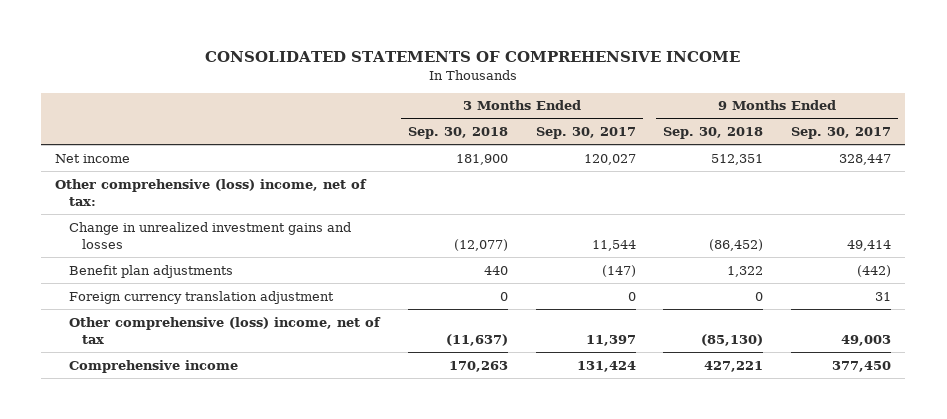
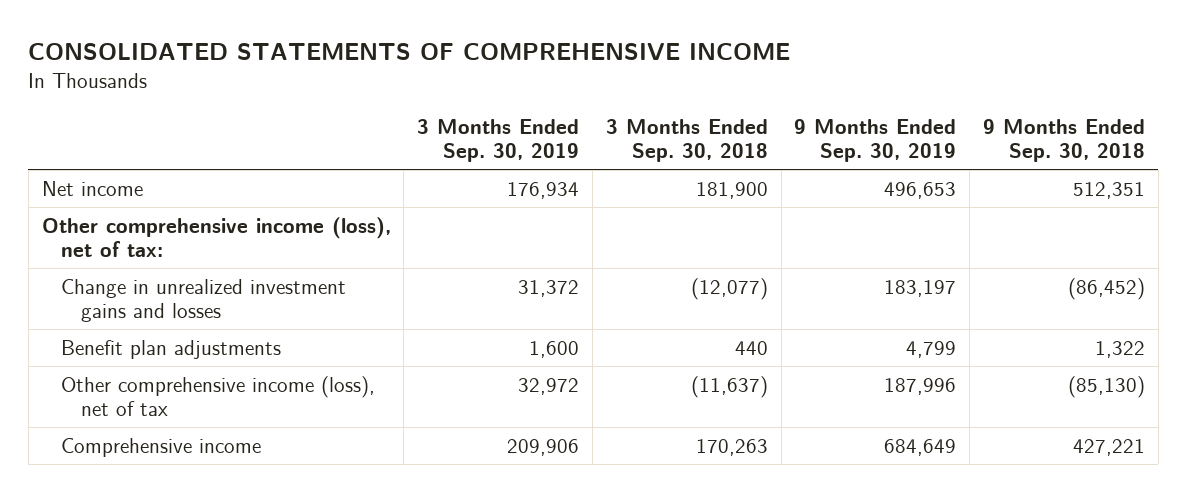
- | 3 Months Ended Sep. 30, 2018 | 3 Months Ended Sep. 30, 2017 | 9 Months Ended Sep. 30, 2018 | 9 Months Ended Sep. 30, 2017
+ | 3 Months Ended Sep. 30, 2019 | 3 Months Ended Sep. 30, 2018 | 9 Months Ended Sep. 30, 2019 | 9 Months Ended Sep. 30, 2018
- Other comprehensive (loss) income, net of tax:
+ Other comprehensive income (loss), net of tax:
- Foreign currency translation adjustment | 0 | 0 | 0 | 31
- Other comprehensive (loss) income, net of tax | (11,637) | 11,397 | (85,130) | 49,003
+ Other comprehensive income (loss), net of tax | 32,972 | (11,637) | 187,996 | (85,130)

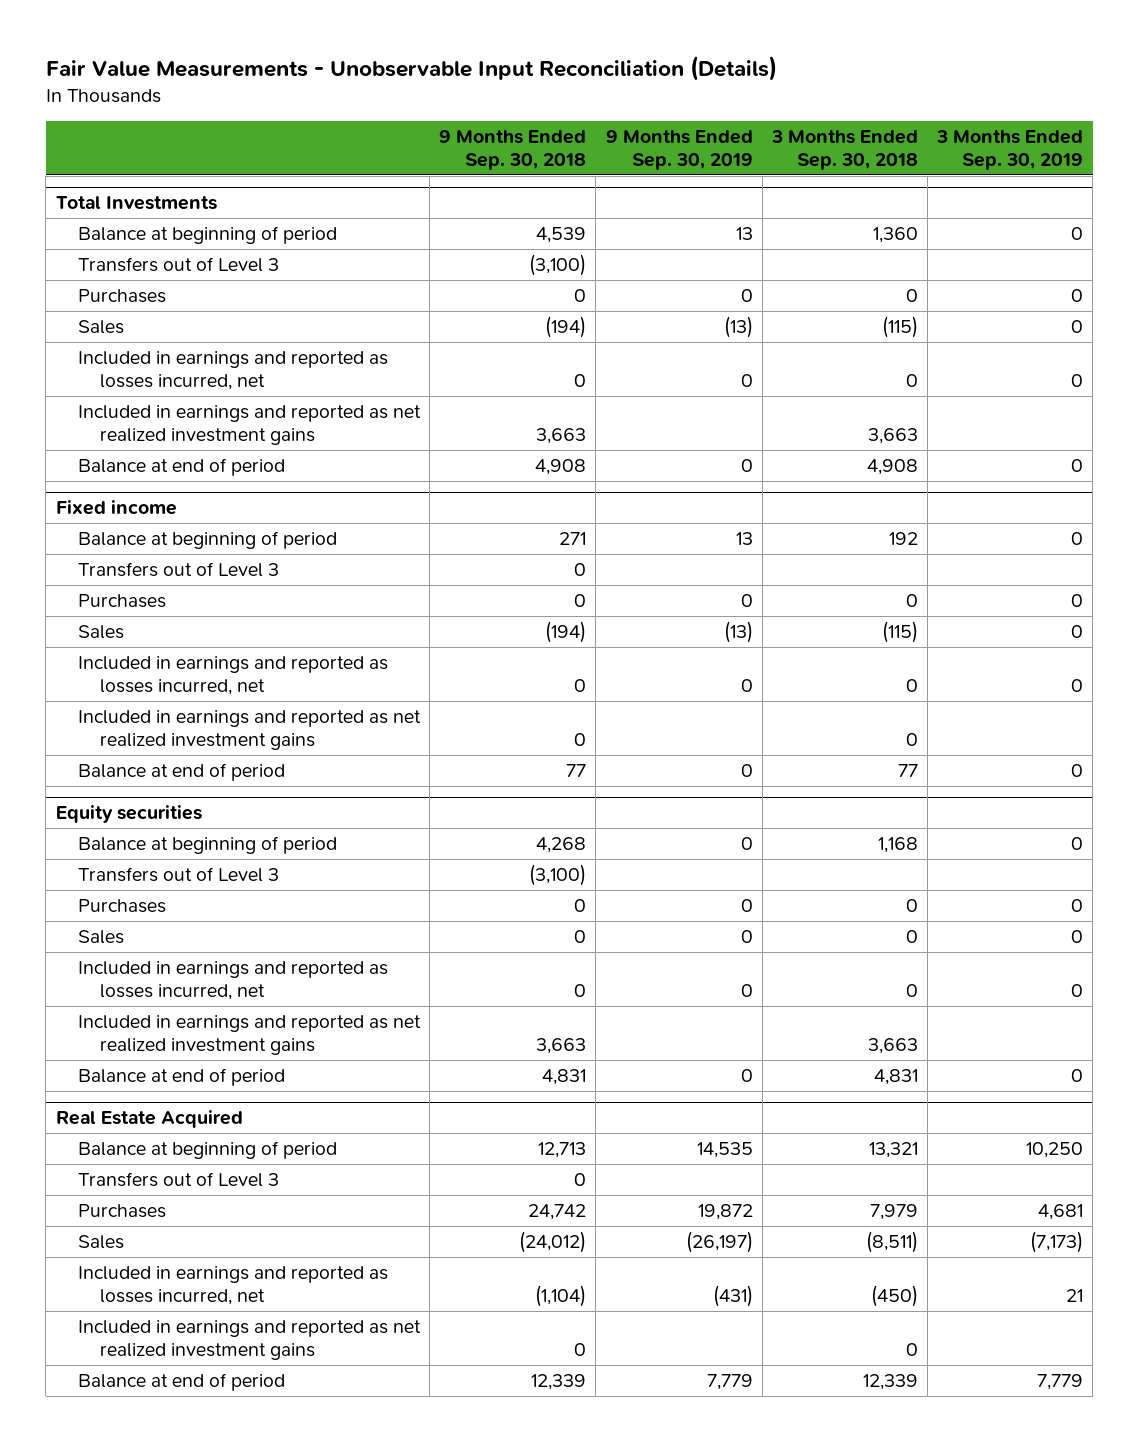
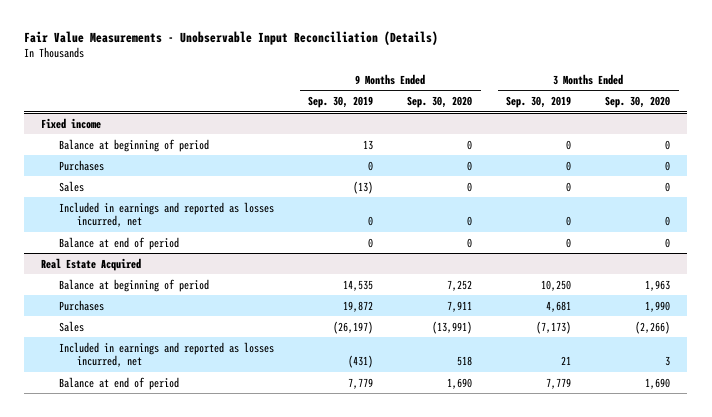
- | 9 Months Ended Sep. 30, 2018 | 9 Months Ended Sep. 30, 2019 | 3 Months Ended Sep. 30, 2018 | 3 Months Ended Sep. 30, 2019
+ | 9 Months Ended Sep. 30, 2019 | 9 Months Ended Sep. 30, 2020 | 3 Months Ended Sep. 30, 2019 | 3 Months Ended Sep. 30, 2020
- Total Investments
- Balance at beginning of period | 4,539 | 13 | 1,360 | 0
- Transfers out of Level 3 | (3,100) | | |
- Purchases | 0 | 0 | 0 | 0
- Sales | (194) | (13) | (115) | 0
- Included in earnings and reported as losses incurred, net | 0 | 0 | 0 | 0
- Included in earnings and reported as net realized investment gains | 3,663 | | 3,663 |
- Balance at end of period | 4,908 | 0 | 4,908 | 0
@ Fixed income
- Transfers out of Level 3 | 0 | | |
- Included in earnings and reported as net realized investment gains | 0 | | 0 |
- Equity securities
- Balance at beginning of period | 4,268 | 0 | 1,168 | 0
- Transfers out of Level 3 | (3,100) | | |
- Purchases | 0 | 0 | 0 | 0
- Sales | 0 | 0 | 0 | 0
- Included in earnings and reported as losses incurred, net | 0 | 0 | 0 | 0
- Included in earnings and reported as net realized investment gains | 3,663 | | 3,663 |
- Balance at end of period | 4,831 | 0 | 4,831 | 0
@ Real Estate Acquired
- Transfers out of Level 3 | 0 | | |
- Included in earnings and reported as net realized investment gains | 0 | | 0 |

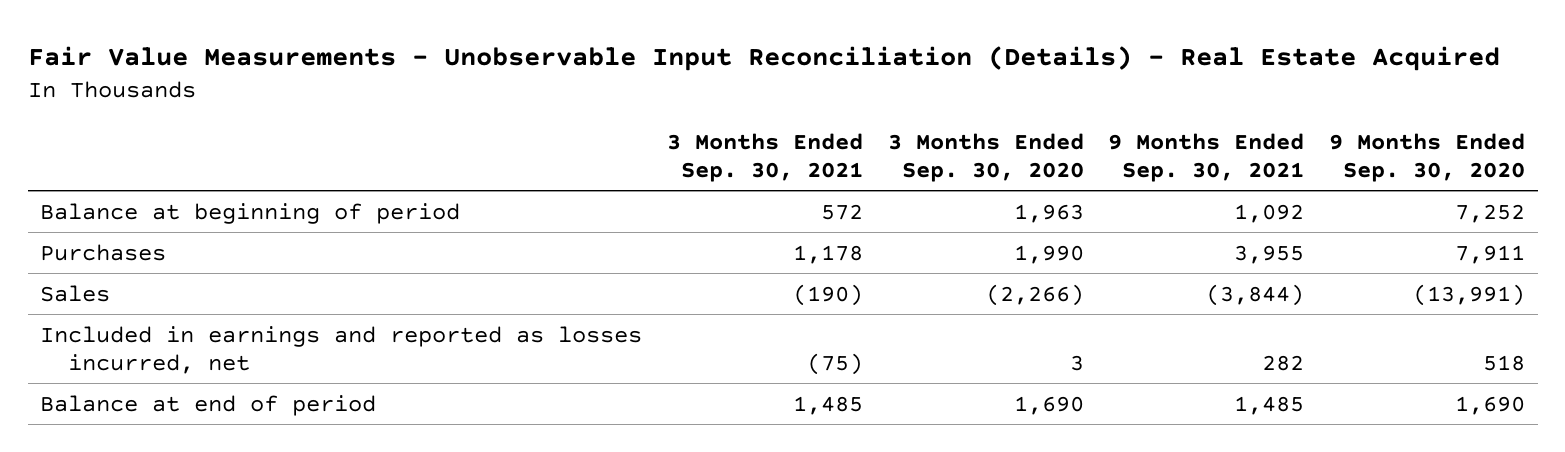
- Fair Value Measurements - Unobservable Input Reconciliation (Details)
+ Fair Value Measurements - Unobservable Input Reconciliation (Details) - Real Estate Acquired
- | 9 Months Ended Sep. 30, 2019 | 9 Months Ended Sep. 30, 2020 | 3 Months Ended Sep. 30, 2019 | 3 Months Ended Sep. 30, 2020
+ | 3 Months Ended Sep. 30, 2021 | 3 Months Ended Sep. 30, 2020 | 9 Months Ended Sep. 30, 2021 | 9 Months Ended Sep. 30, 2020
- Fixed income
- Balance at beginning of period | 13 | 0 | 0 | 0
- Purchases | 0 | 0 | 0 | 0
- Sales | (13) | 0 | 0 | 0
- Included in earnings and reported as losses incurred, net | 0 | 0 | 0 | 0
- Balance at end of period | 0 | 0 | 0 | 0
- Real Estate Acquired

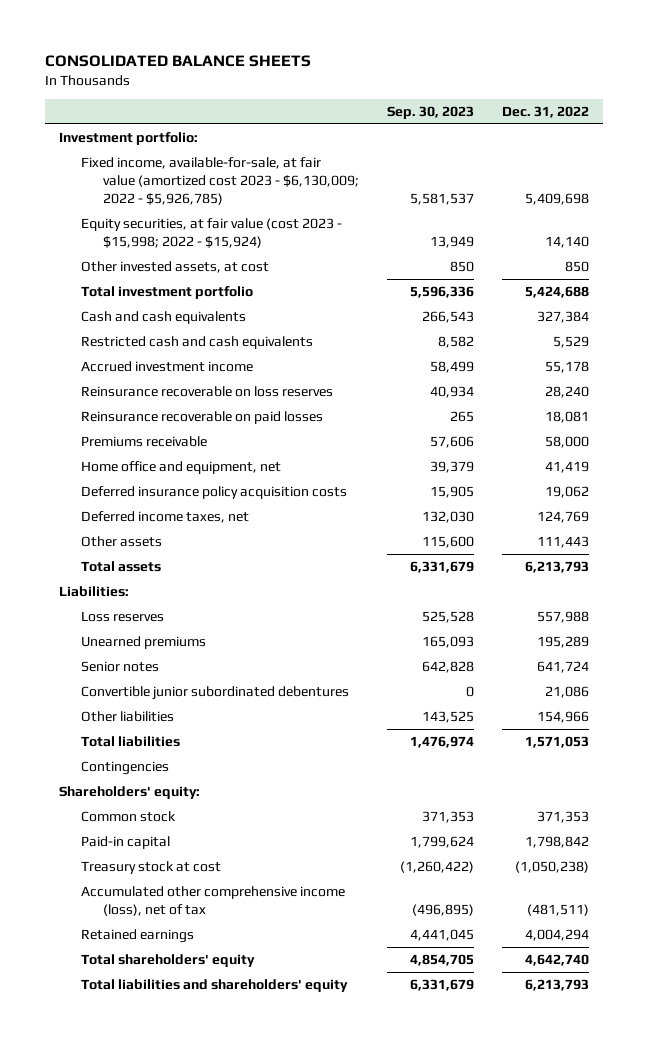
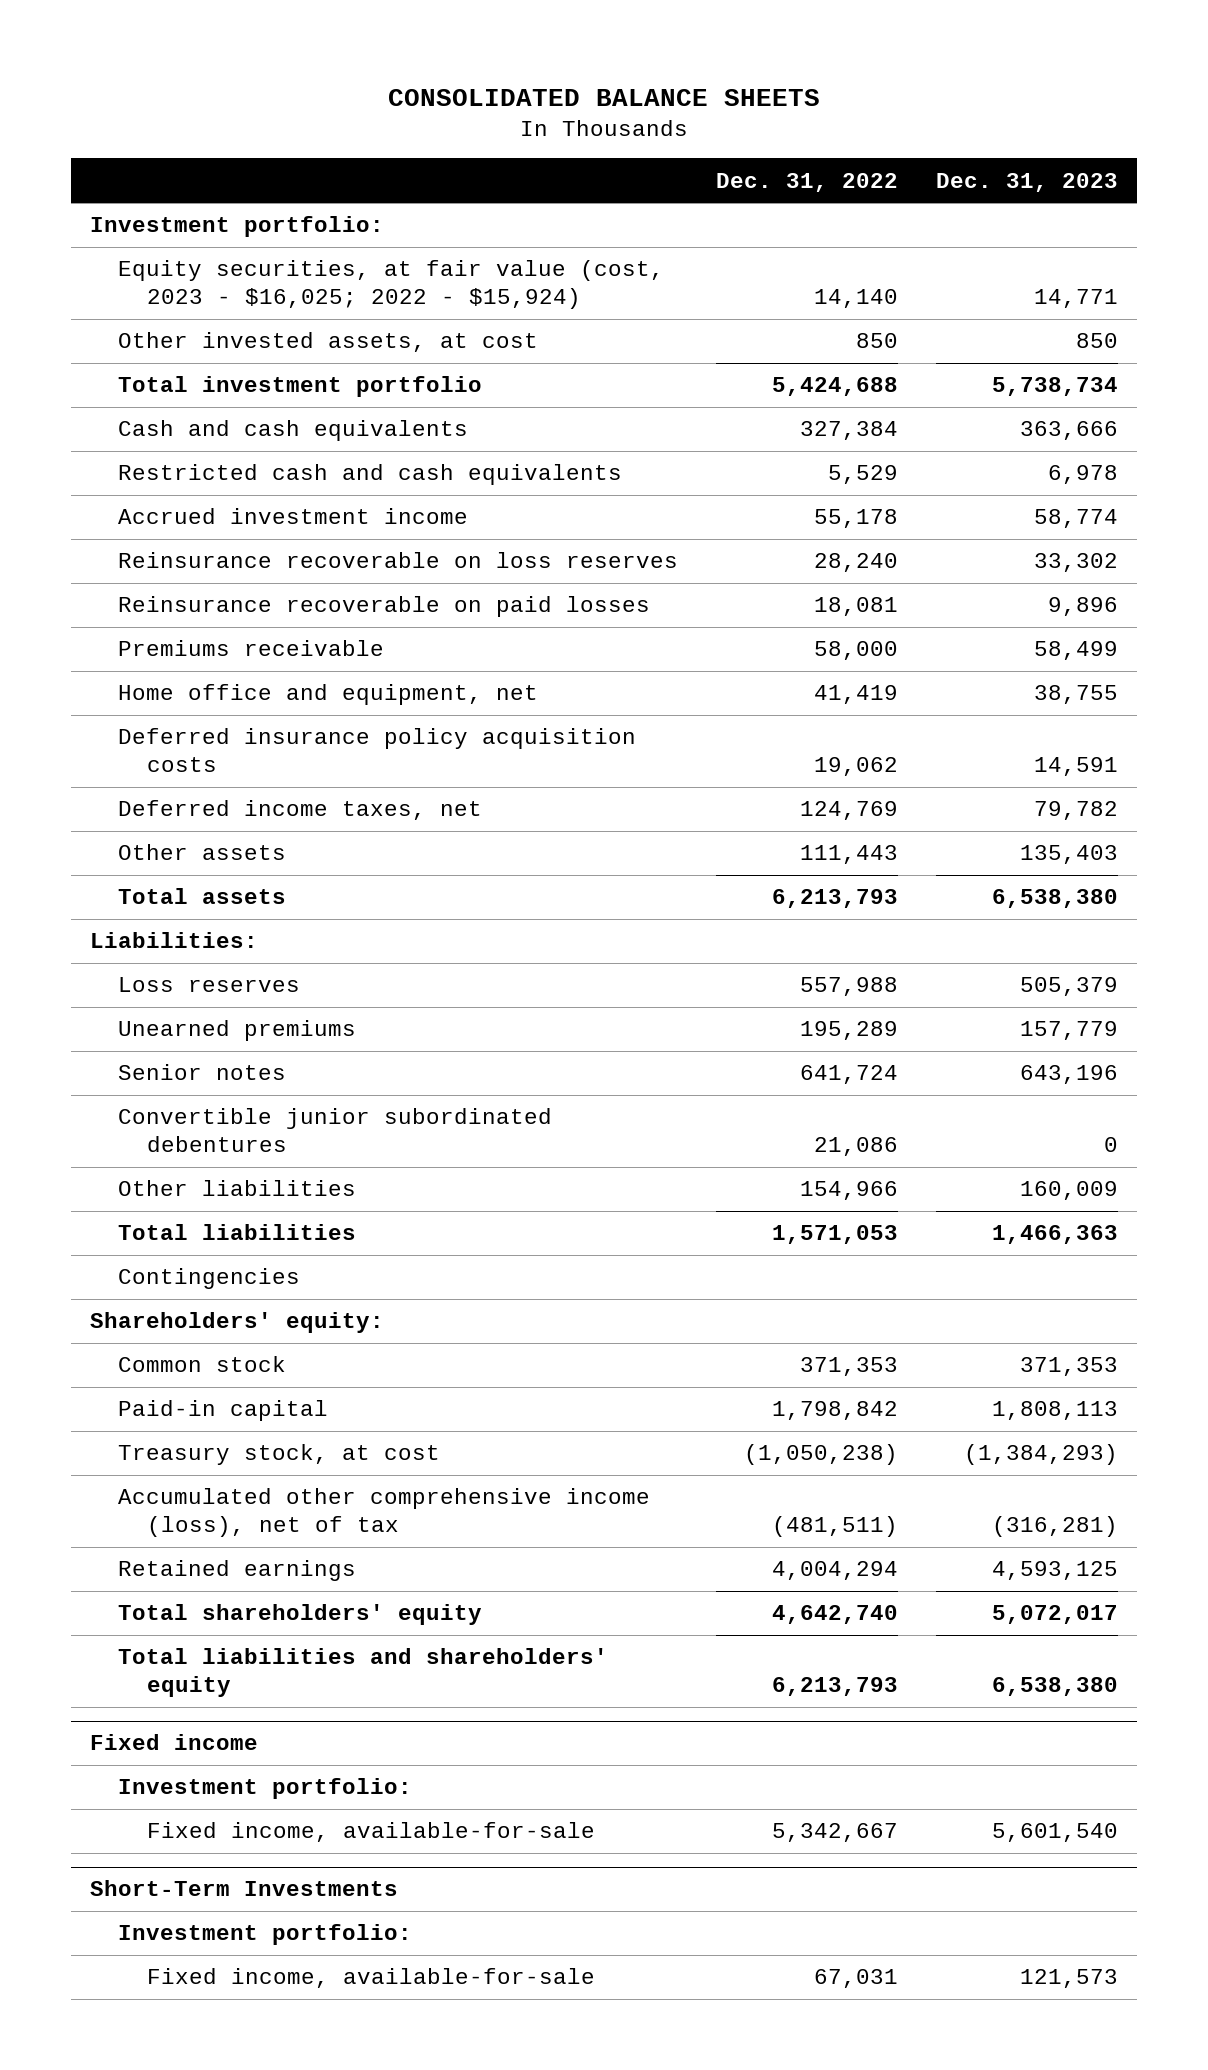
- | Sep. 30, 2023 | Dec. 31, 2022
+ | Dec. 31, 2022 | Dec. 31, 2023
- Fixed income, available-for-sale, at fair value (amortized cost 2023 - $6,130,009; 2022 - $5,926,785) | 5,581,537 | 5,409,698
- Equity securities, at fair value (cost 2023 - $15,998; 2022 - $15,924) | 13,949 | 14,140
+ Equity securities, at fair value (cost, 2023 - $16,025; 2022 - $15,924) | 14,140 | 14,771
- Treasury stock at cost | (1,260,422) | (1,050,238)
+ Treasury stock, at cost | (1,050,238) | (1,384,293)
+ Fixed income
+ Investment portfolio:
+ Fixed income, available-for-sale | 5,342,667 | 5,601,540
+ Short-Term Investments
+ Investment portfolio:
+ Fixed income, available-for-sale | 67,031 | 121,573

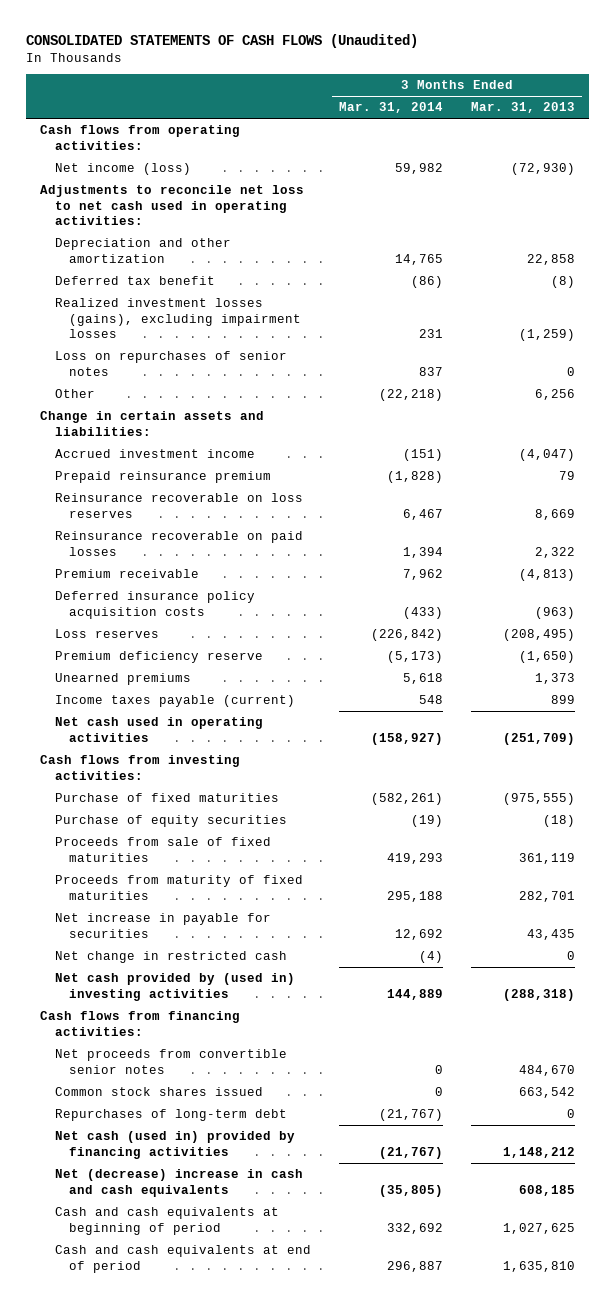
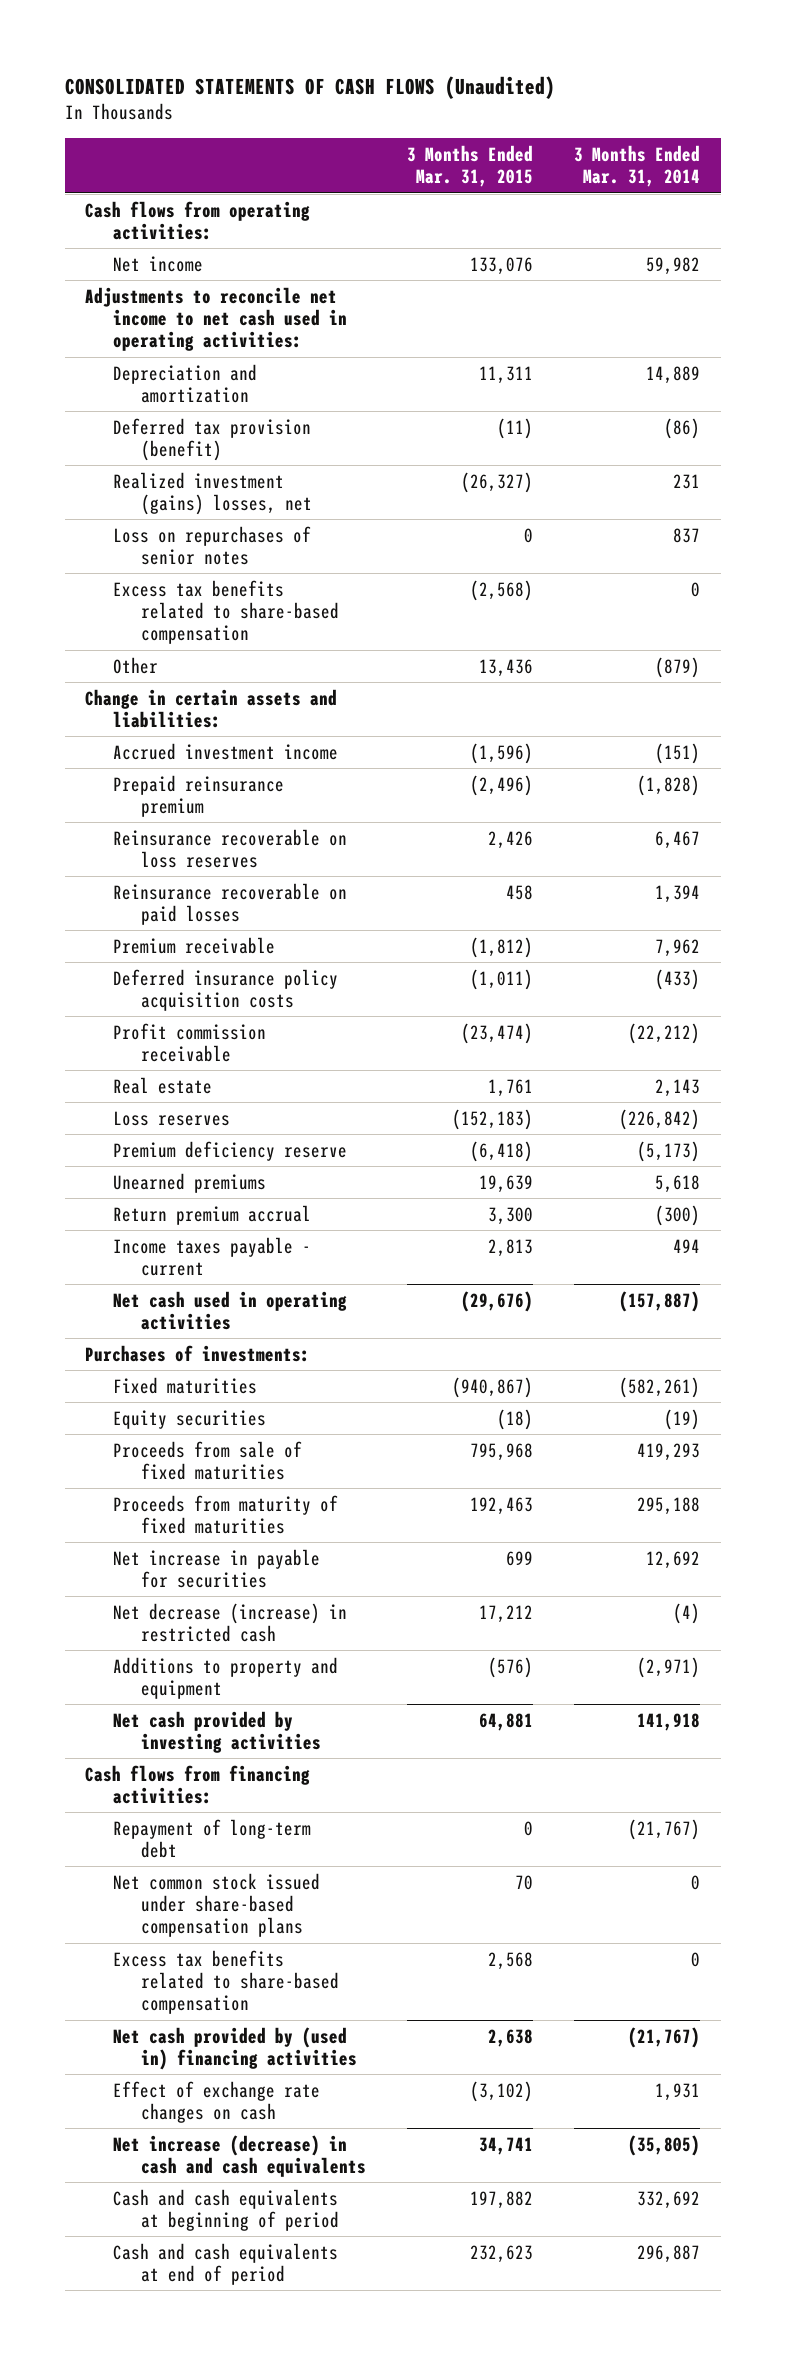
- | 3 Months Ended Mar. 31, 2014 | 3 Months Ended Mar. 31, 2013
+ | 3 Months Ended Mar. 31, 2015 | 3 Months Ended Mar. 31, 2014
- Net income (loss) | 59,982 | (72,930)
- Adjustments to reconcile net loss to net cash used in operating activities:
- Depreciation and other amortization | 14,765 | 22,858
- Deferred tax benefit | (86) | (8)
- Realized investment losses (gains), excluding impairment losses | 231 | (1,259)
+ Net income | 133,076 | 59,982
+ Adjustments to reconcile net income to net cash used in operating activities:
+ Depreciation and amortization | 11,311 | 14,889
+ Deferred tax provision (benefit) | (11) | (86)
+ Realized investment (gains) losses, net | (26,327) | 231
- Other | (22,218) | 6,256
+ Excess tax benefits related to share-based compensation | (2,568) | 0
+ Other | 13,436 | (879)
+ Profit commission receivable | (23,474) | (22,212)
+ Real estate | 1,761 | 2,143
- Income taxes payable (current) | 548 | 899
- Net cash used in operating activities | (158,927) | (251,709)
- Cash flows from investing activities:
- Purchase of fixed maturities | (582,261) | (975,555)
- Purchase of equity securities | (19) | (18)
+ Return premium accrual | 3,300 | (300)
+ Income taxes payable - current | 2,813 | 494
+ Net cash used in operating activities | (29,676) | (157,887)
+ Purchases of investments:
+ Fixed maturities | (940,867) | (582,261)
+ Equity securities | (18) | (19)
- Net change in restricted cash | (4) | 0
- Net cash provided by (used in) investing activities | 144,889 | (288,318)
+ Net decrease (increase) in restricted cash | 17,212 | (4)
+ Additions to property and equipment | (576) | (2,971)
+ Net cash provided by investing activities | 64,881 | 141,918
- Net proceeds from convertible senior notes | 0 | 484,670
- Common stock shares issued | 0 | 663,542
- Repurchases of long-term debt | (21,767) | 0
- Net cash (used in) provided by financing activities | (21,767) | 1,148,212
- Net (decrease) increase in cash and cash equivalents | (35,805) | 608,185
+ Repayment of long-term debt | 0 | (21,767)
+ Net common stock issued under share-based compensation plans | 70 | 0
+ Excess tax benefits related to share-based compensation | 2,568 | 0
+ Net cash provided by (used in) financing activities | 2,638 | (21,767)
+ Effect of exchange rate changes on cash | (3,102) | 1,931
+ Net increase (decrease) in cash and cash equivalents | 34,741 | (35,805)

